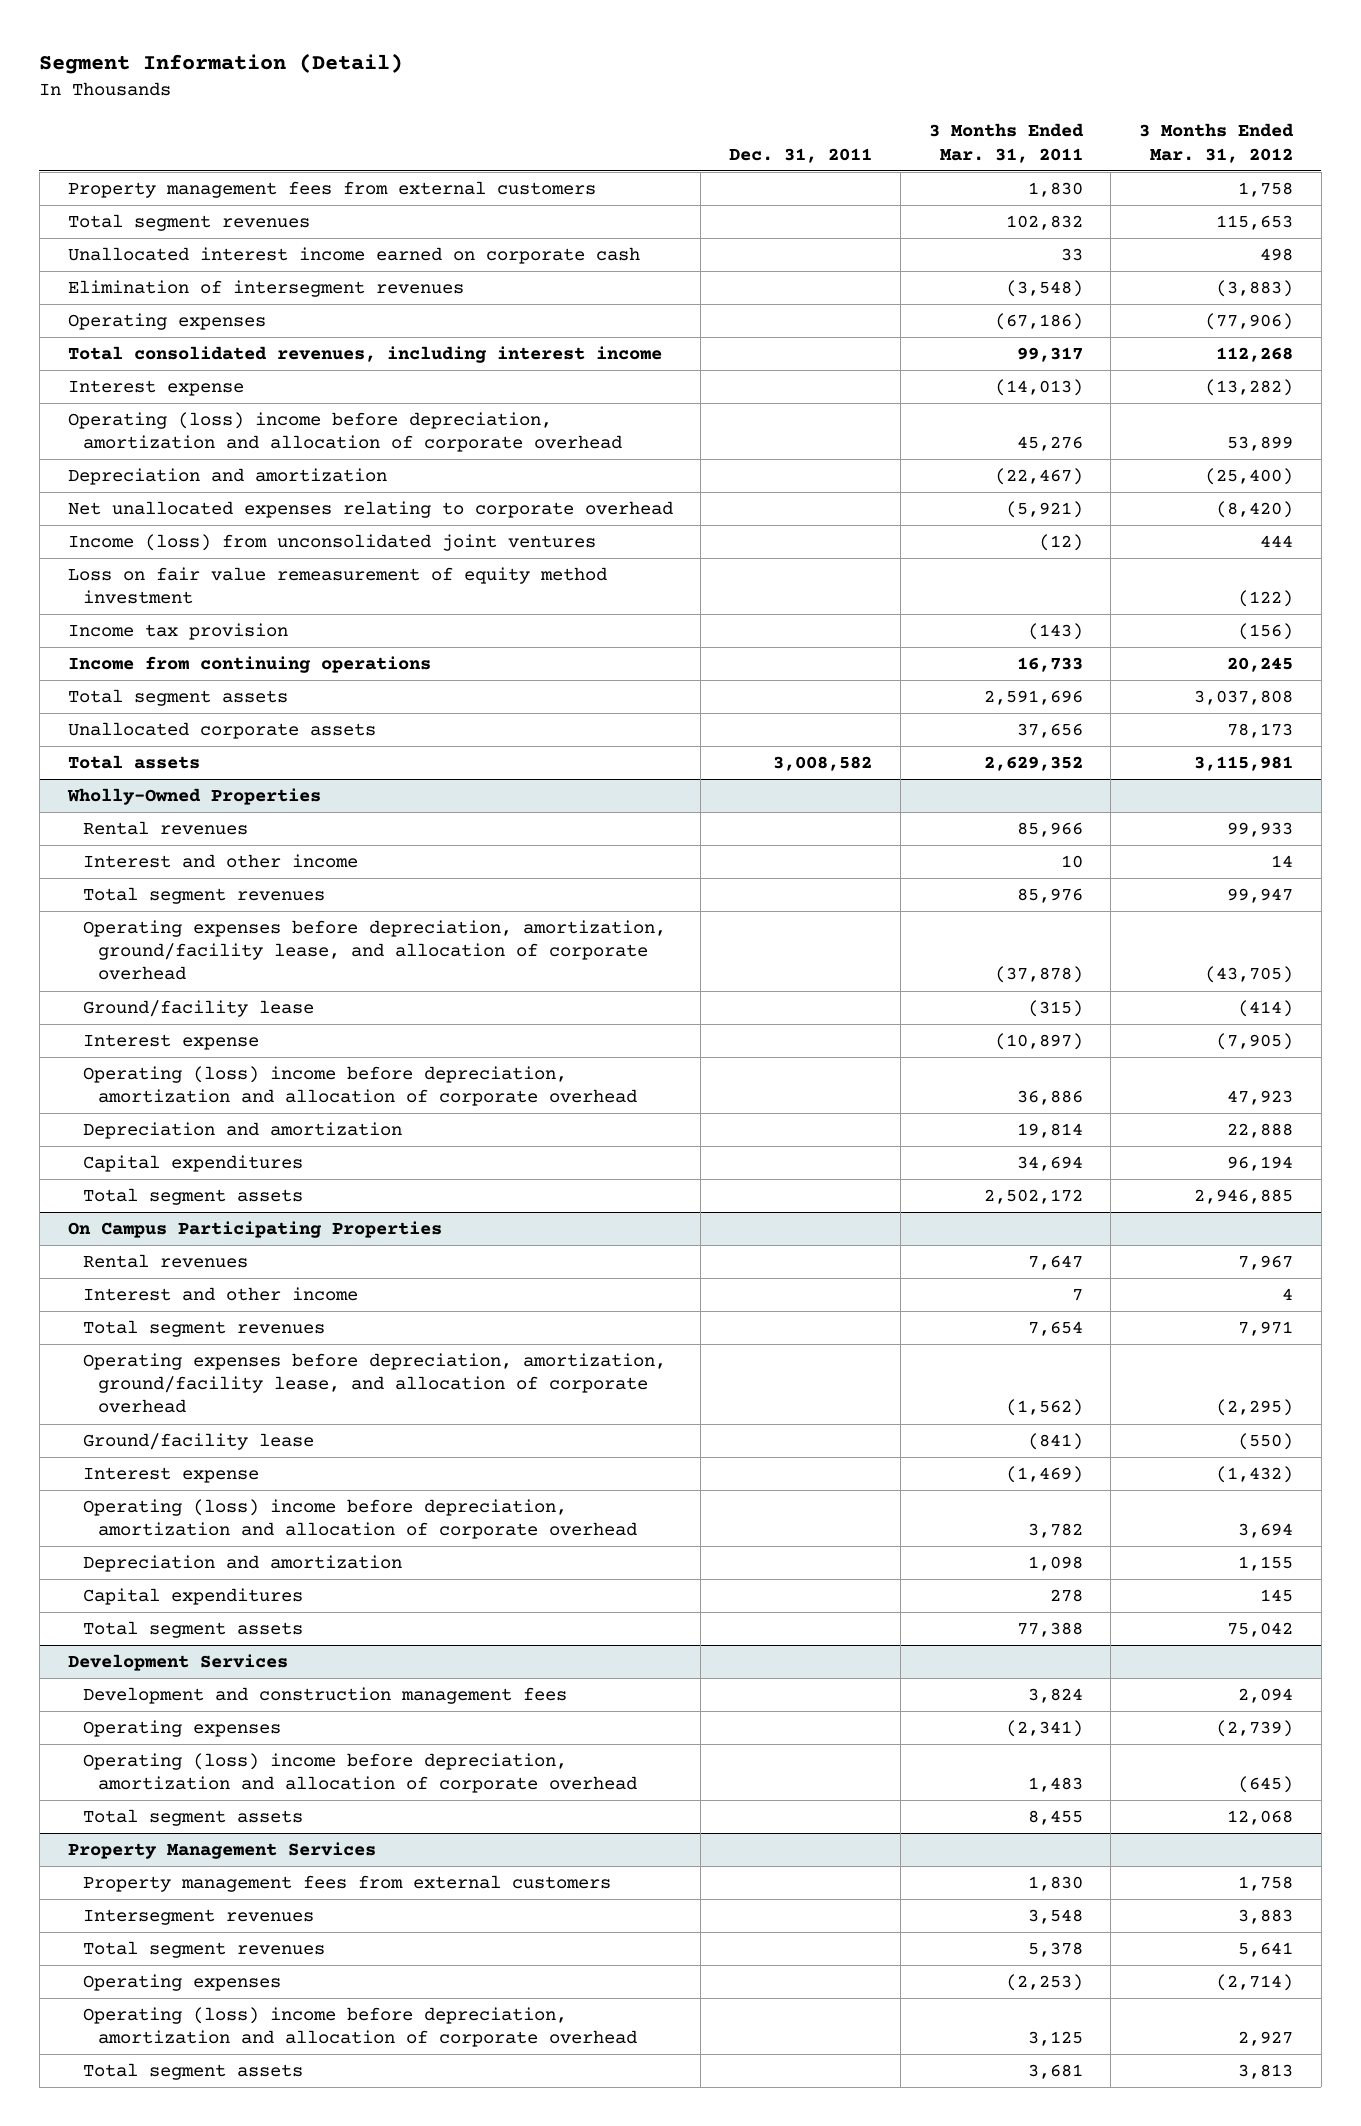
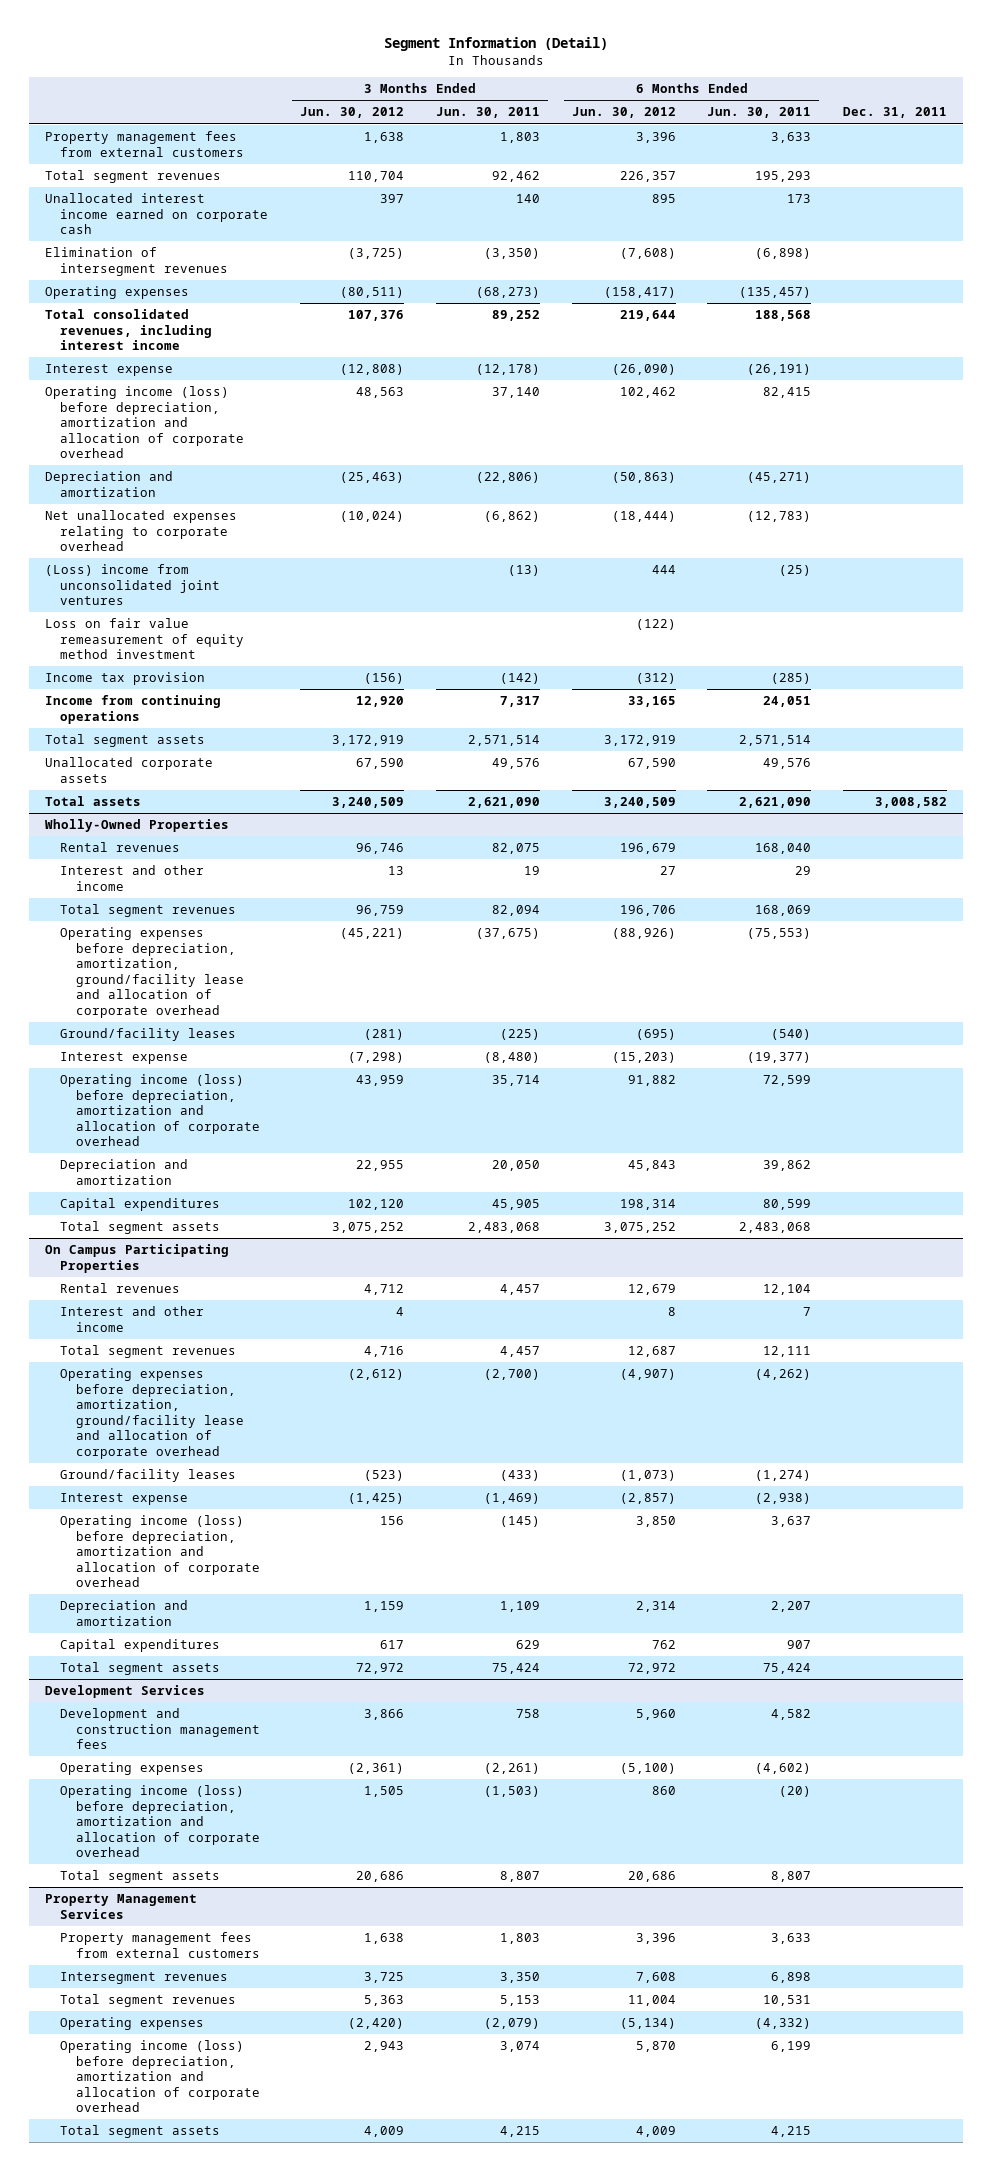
- | Dec. 31, 2011 | 3 Months Ended Mar. 31, 2011 | 3 Months Ended Mar. 31, 2012
+ | 3 Months Ended Jun. 30, 2012 | 3 Months Ended Jun. 30, 2011 | 6 Months Ended Jun. 30, 2012 | 6 Months Ended Jun. 30, 2011 | Dec. 31, 2011
- Operating (loss) income before depreciation, amortization and allocation of corporate overhead | | 45,276 | 53,899
+ Operating income (loss) before depreciation, amortization and allocation of corporate overhead | 48,563 | 37,140 | 102,462 | 82,415 |
- Income (loss) from unconsolidated joint ventures | | (12) | 444
+ (Loss) income from unconsolidated joint ventures | | (13) | 444 | (25) |
@ Wholly-Owned Properties
- Operating expenses before depreciation, amortization, ground/facility lease, and allocation of corporate overhead | | (37,878) | (43,705)
- Ground/facility lease | | (315) | (414)
+ Operating expenses before depreciation, amortization, ground/facility lease and allocation of corporate overhead | (45,221) | (37,675) | (88,926) | (75,553) |
+ Ground/facility leases | (281) | (225) | (695) | (540) |
- Operating (loss) income before depreciation, amortization and allocation of corporate overhead | | 36,886 | 47,923
+ Operating income (loss) before depreciation, amortization and allocation of corporate overhead | 43,959 | 35,714 | 91,882 | 72,599 |
@ On Campus Participating Properties
- Operating expenses before depreciation, amortization, ground/facility lease, and allocation of corporate overhead | | (1,562) | (2,295)
- Ground/facility lease | | (841) | (550)
+ Operating expenses before depreciation, amortization, ground/facility lease and allocation of corporate overhead | (2,612) | (2,700) | (4,907) | (4,262) |
+ Ground/facility leases | (523) | (433) | (1,073) | (1,274) |
- Operating (loss) income before depreciation, amortization and allocation of corporate overhead | | 3,782 | 3,694
+ Operating income (loss) before depreciation, amortization and allocation of corporate overhead | 156 | (145) | 3,850 | 3,637 |
@ Development Services
- Operating (loss) income before depreciation, amortization and allocation of corporate overhead | | 1,483 | (645)
+ Operating income (loss) before depreciation, amortization and allocation of corporate overhead | 1,505 | (1,503) | 860 | (20) |
@ Property Management Services
- Operating (loss) income before depreciation, amortization and allocation of corporate overhead | | 3,125 | 2,927
+ Operating income (loss) before depreciation, amortization and allocation of corporate overhead | 2,943 | 3,074 | 5,870 | 6,199 |

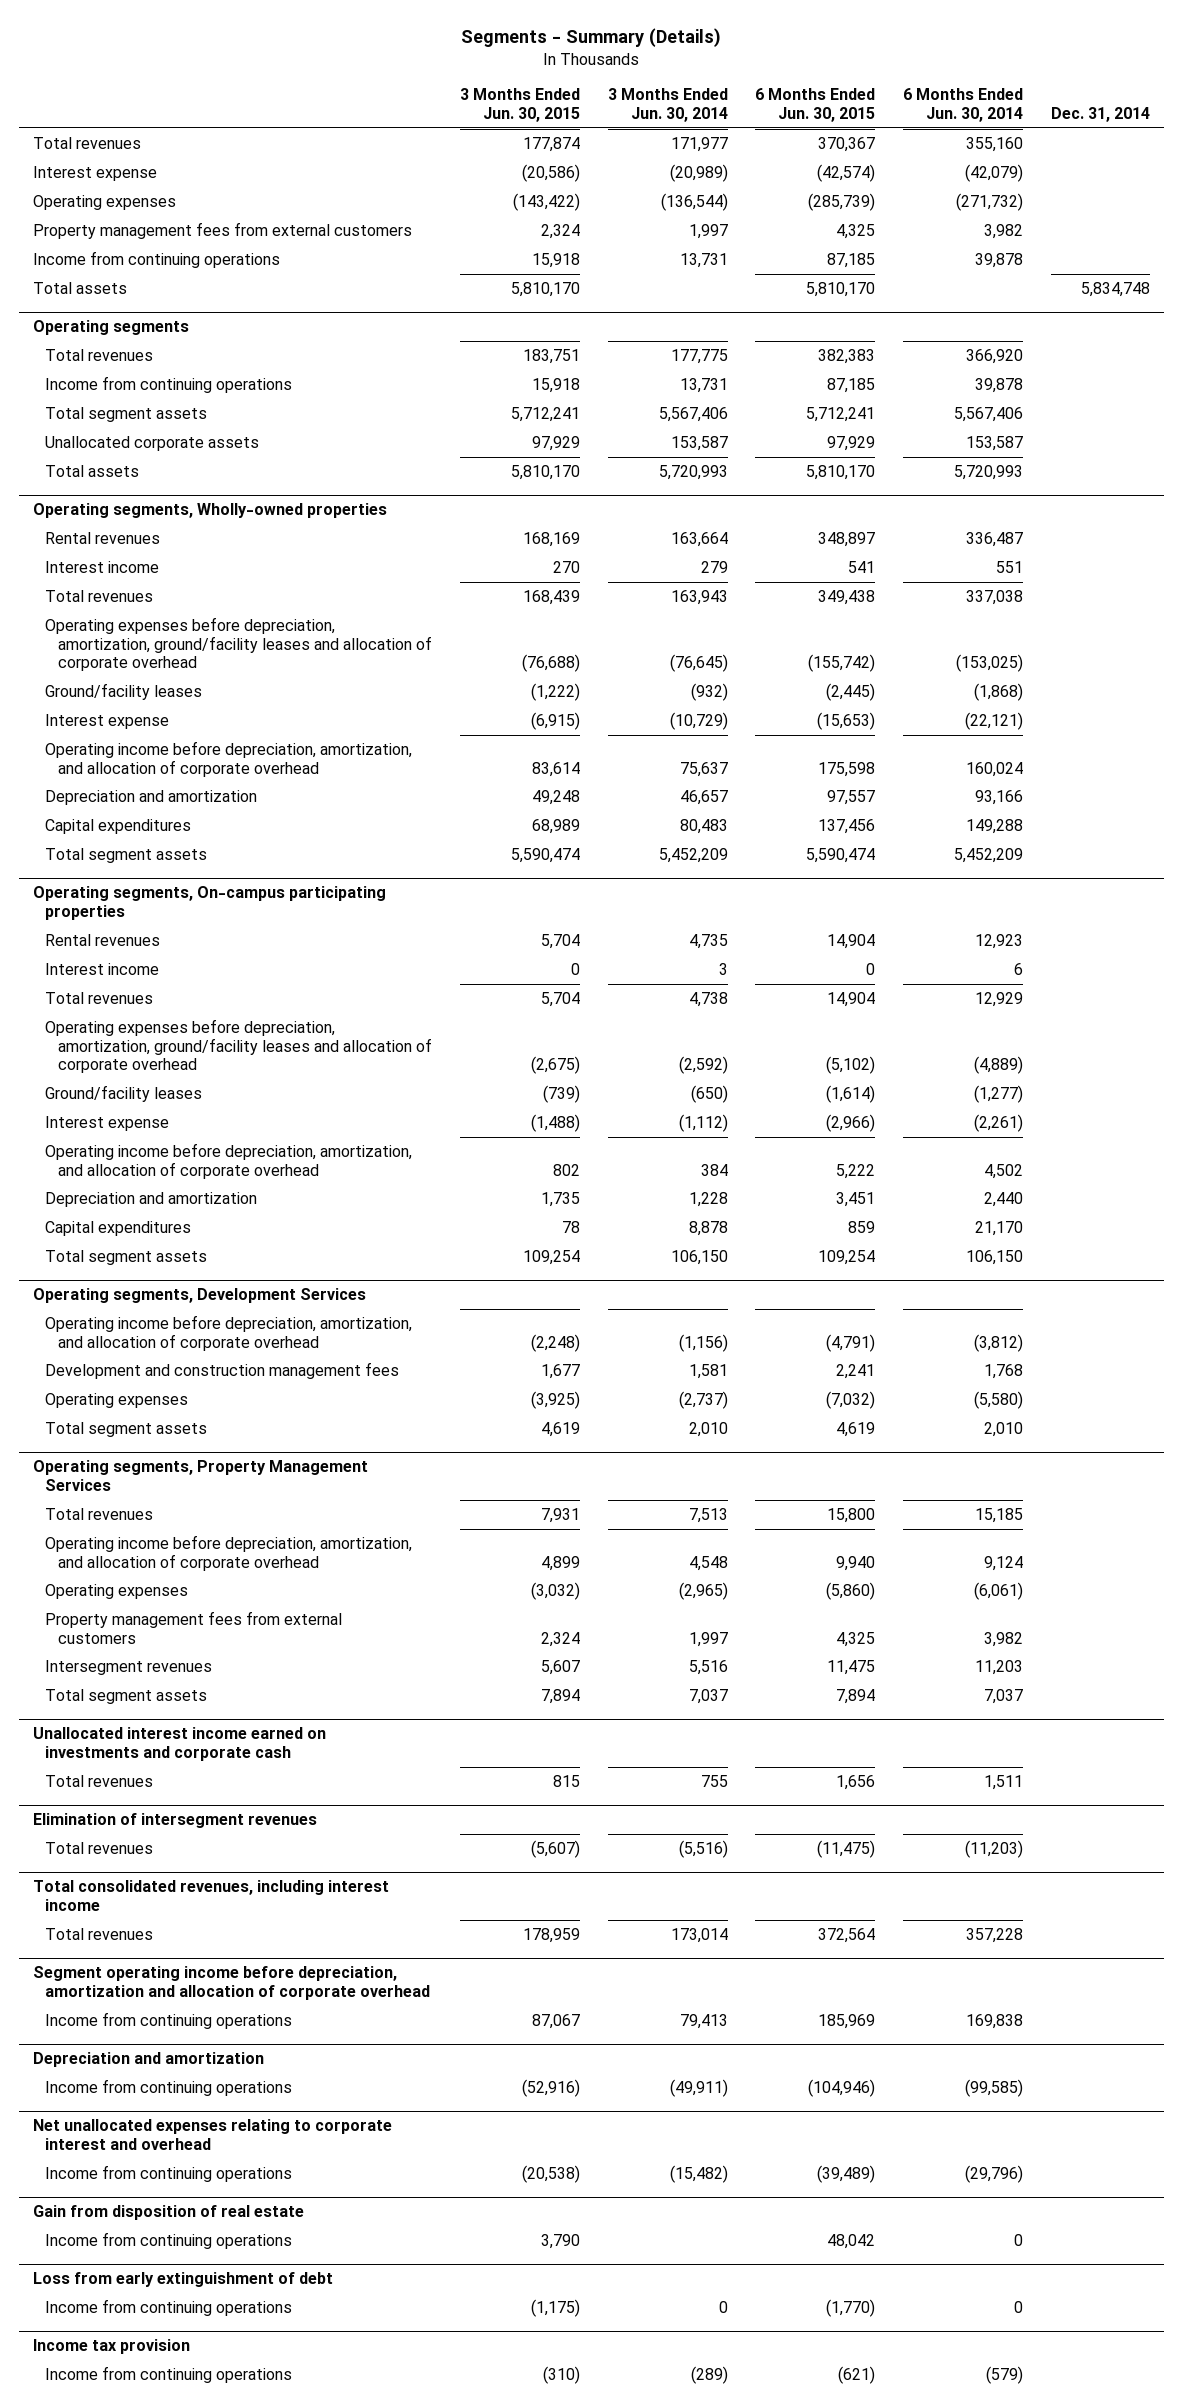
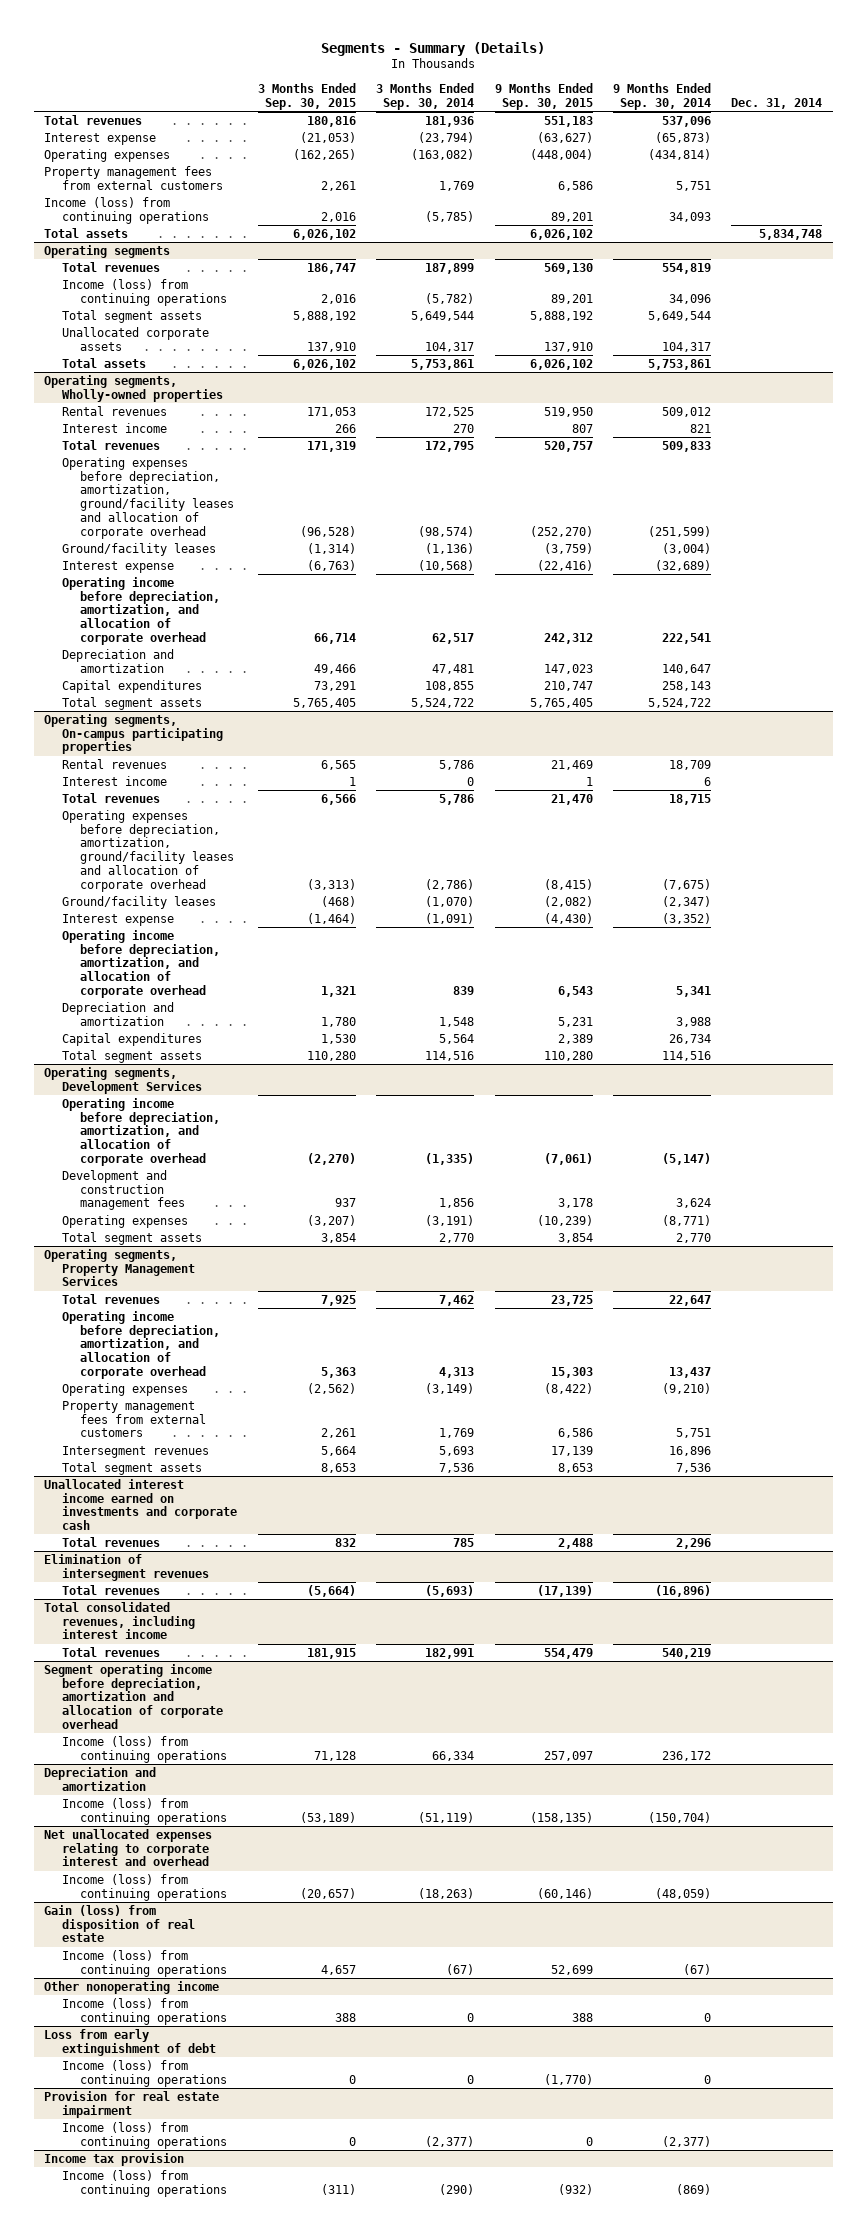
- | 3 Months Ended Jun. 30, 2015 | 3 Months Ended Jun. 30, 2014 | 6 Months Ended Jun. 30, 2015 | 6 Months Ended Jun. 30, 2014 | Dec. 31, 2014
+ | 3 Months Ended Sep. 30, 2015 | 3 Months Ended Sep. 30, 2014 | 9 Months Ended Sep. 30, 2015 | 9 Months Ended Sep. 30, 2014 | Dec. 31, 2014
- Income from continuing operations | 15,918 | 13,731 | 87,185 | 39,878 |
+ Income (loss) from continuing operations | 2,016 | (5,785) | 89,201 | 34,093 |
@ Operating segments
- Income from continuing operations | 15,918 | 13,731 | 87,185 | 39,878 |
+ Income (loss) from continuing operations | 2,016 | (5,782) | 89,201 | 34,096 |
@ Segment operating income before depreciation, amortization and allocation of corporate overhead
- Income from continuing operations | 87,067 | 79,413 | 185,969 | 169,838 |
+ Income (loss) from continuing operations | 71,128 | 66,334 | 257,097 | 236,172 |
@ Depreciation and amortization
- Income from continuing operations | (52,916) | (49,911) | (104,946) | (99,585) |
+ Income (loss) from continuing operations | (53,189) | (51,119) | (158,135) | (150,704) |
@ Net unallocated expenses relating to corporate interest and overhead
- Income from continuing operations | (20,538) | (15,482) | (39,489) | (29,796) |
- Gain from disposition of real estate
- Income from continuing operations | 3,790 | | 48,042 | 0 |
@ Net unallocated expenses relating to corporate interest and overhead
+ Income (loss) from continuing operations | (20,657) | (18,263) | (60,146) | (48,059) |
+ Gain (loss) from disposition of real estate
+ Income (loss) from continuing operations | 4,657 | (67) | 52,699 | (67) |
+ Other nonoperating income
+ Income (loss) from continuing operations | 388 | 0 | 388 | 0 |
@ Loss from early extinguishment of debt
- Income from continuing operations | (1,175) | 0 | (1,770) | 0 |
+ Income (loss) from continuing operations | 0 | 0 | (1,770) | 0 |
+ Provision for real estate impairment
+ Income (loss) from continuing operations | 0 | (2,377) | 0 | (2,377) |
@ Income tax provision
- Income from continuing operations | (310) | (289) | (621) | (579) |
+ Income (loss) from continuing operations | (311) | (290) | (932) | (869) |

